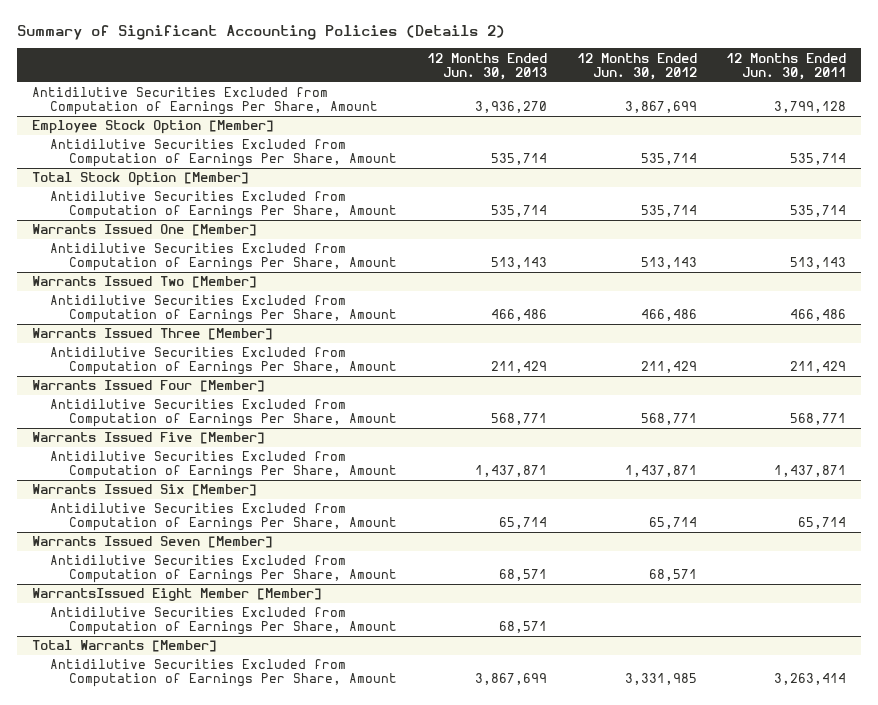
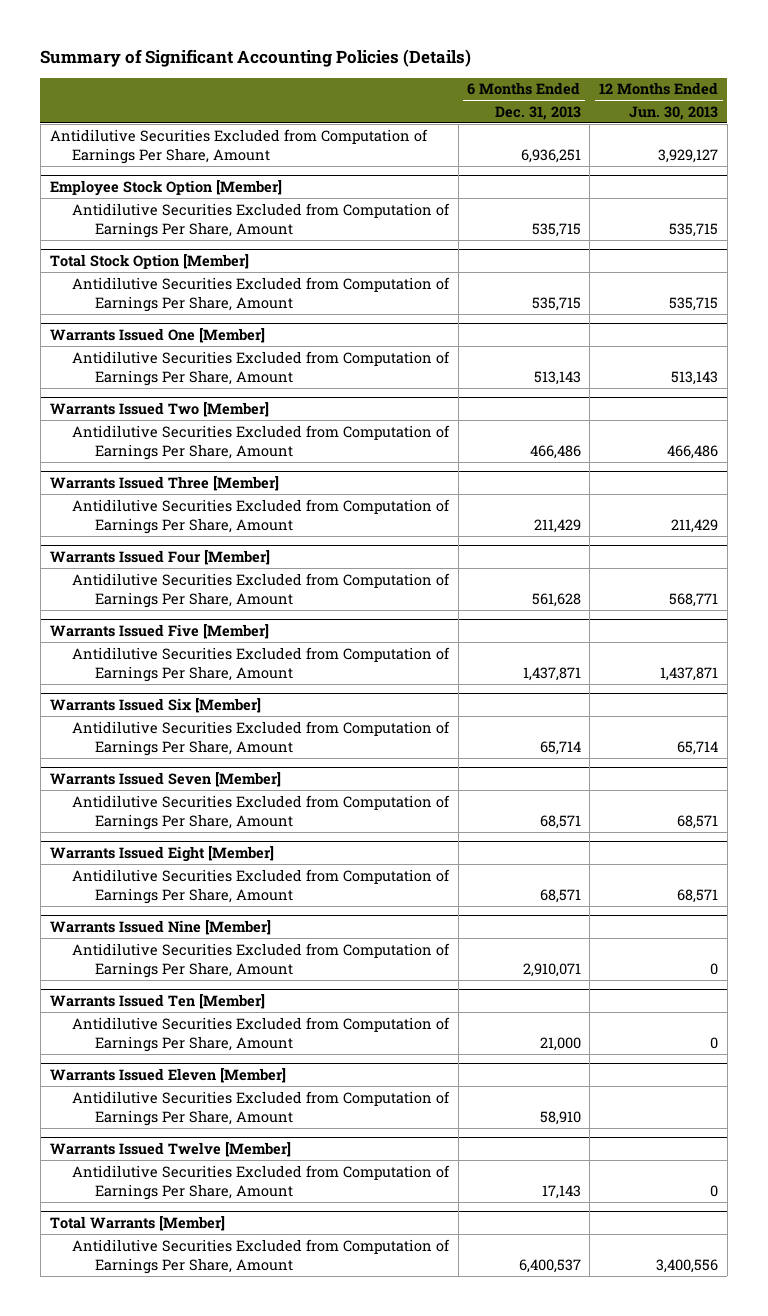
- Summary of Significant Accounting Policies (Details 2)
+ Summary of Significant Accounting Policies (Details)
- | 12 Months Ended Jun. 30, 2013 | 12 Months Ended Jun. 30, 2012 | 12 Months Ended Jun. 30, 2011
+ | 6 Months Ended Dec. 31, 2013 | 12 Months Ended Jun. 30, 2013
- Antidilutive Securities Excluded from Computation of Earnings Per Share, Amount | 3,936,270 | 3,867,699 | 3,799,128
+ Antidilutive Securities Excluded from Computation of Earnings Per Share, Amount | 6,936,251 | 3,929,127
@ Employee Stock Option [Member]
- Antidilutive Securities Excluded from Computation of Earnings Per Share, Amount | 535,714 | 535,714 | 535,714
+ Antidilutive Securities Excluded from Computation of Earnings Per Share, Amount | 535,715 | 535,715
@ Total Stock Option [Member]
- Antidilutive Securities Excluded from Computation of Earnings Per Share, Amount | 535,714 | 535,714 | 535,714
+ Antidilutive Securities Excluded from Computation of Earnings Per Share, Amount | 535,715 | 535,715
- WarrantsIssued Eight Member [Member]
+ Warrants Issued Eight [Member]
+ Warrants Issued Nine [Member]
+ Antidilutive Securities Excluded from Computation of Earnings Per Share, Amount | 2,910,071 | 0
+ Warrants Issued Ten [Member]
+ Antidilutive Securities Excluded from Computation of Earnings Per Share, Amount | 21,000 | 0
+ Warrants Issued Eleven [Member]
+ Antidilutive Securities Excluded from Computation of Earnings Per Share, Amount | 58,910 |
+ Warrants Issued Twelve [Member]
+ Antidilutive Securities Excluded from Computation of Earnings Per Share, Amount | 17,143 | 0
@ Total Warrants [Member]
- Antidilutive Securities Excluded from Computation of Earnings Per Share, Amount | 3,867,699 | 3,331,985 | 3,263,414
+ Antidilutive Securities Excluded from Computation of Earnings Per Share, Amount | 6,400,537 | 3,400,556

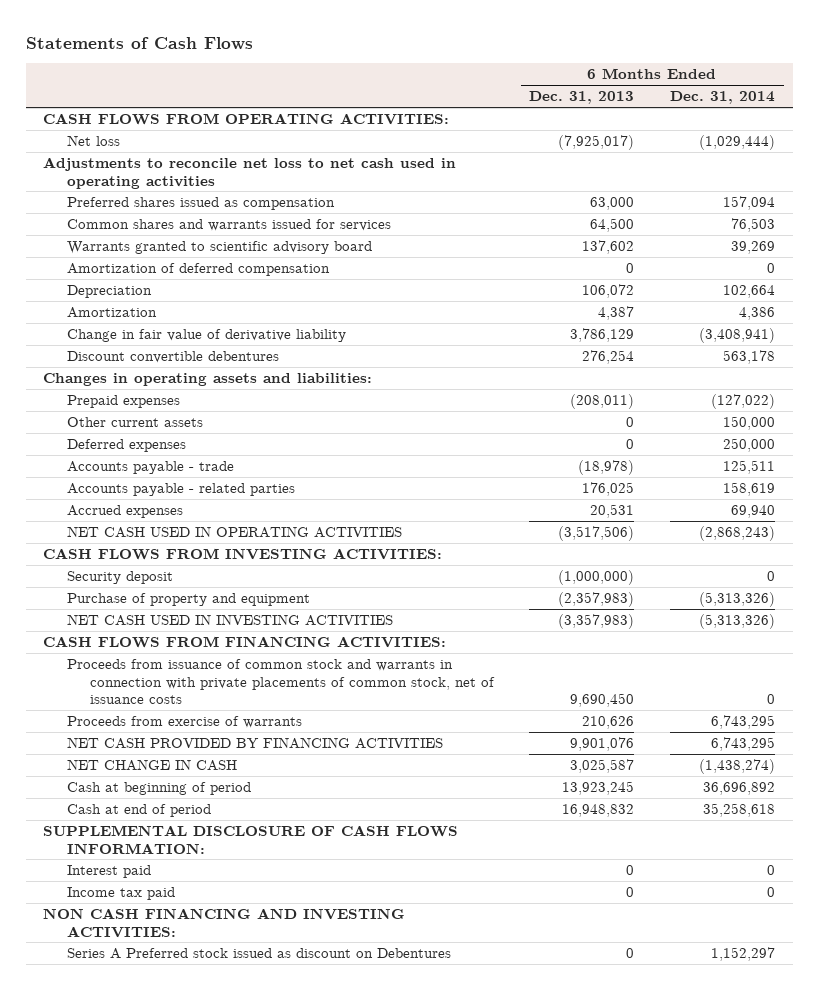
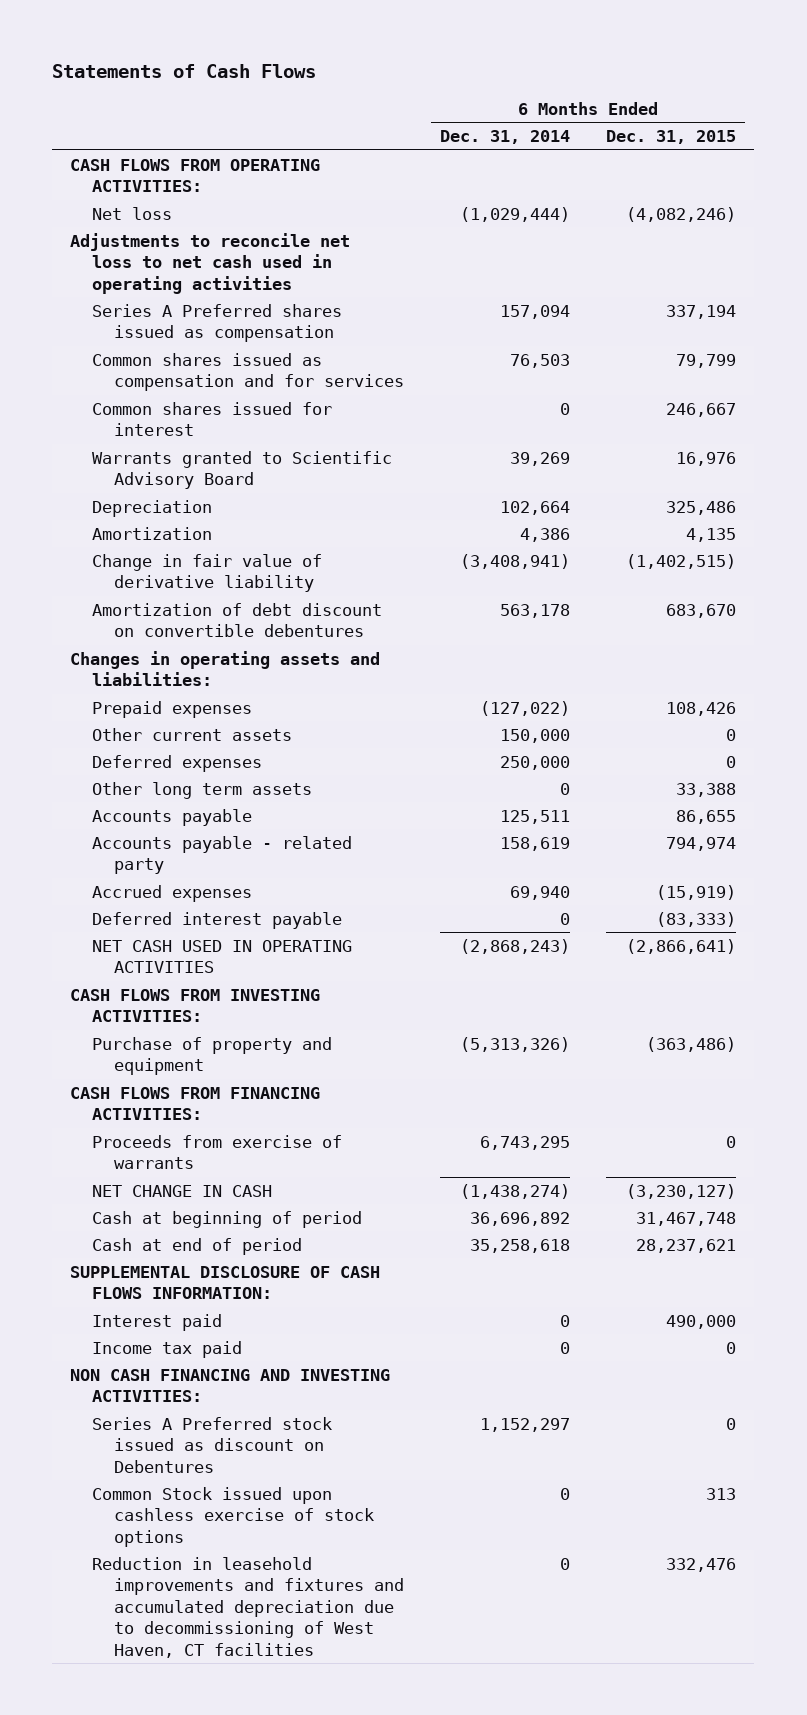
- | 6 Months Ended Dec. 31, 2013 | 6 Months Ended Dec. 31, 2014
+ | 6 Months Ended Dec. 31, 2014 | 6 Months Ended Dec. 31, 2015
- Preferred shares issued as compensation | 63,000 | 157,094
- Common shares and warrants issued for services | 64,500 | 76,503
- Warrants granted to scientific advisory board | 137,602 | 39,269
- Amortization of deferred compensation | 0 | 0
+ Series A Preferred shares issued as compensation | 157,094 | 337,194
+ Common shares issued as compensation and for services | 76,503 | 79,799
+ Common shares issued for interest | 0 | 246,667
+ Warrants granted to Scientific Advisory Board | 39,269 | 16,976
- Discount convertible debentures | 276,254 | 563,178
+ Amortization of debt discount on convertible debentures | 563,178 | 683,670
- Accounts payable - trade | (18,978) | 125,511
- Accounts payable - related parties | 176,025 | 158,619
+ Other long term assets | 0 | 33,388
+ Accounts payable | 125,511 | 86,655
+ Accounts payable - related party | 158,619 | 794,974
+ Deferred interest payable | 0 | (83,333)
- Security deposit | (1,000,000) | 0
- NET CASH USED IN INVESTING ACTIVITIES | (3,357,983) | (5,313,326)
- Proceeds from issuance of common stock and warrants in connection with private placements of common stock, net of issuance costs | 9,690,450 | 0
- NET CASH PROVIDED BY FINANCING ACTIVITIES | 9,901,076 | 6,743,295
+ Common Stock issued upon cashless exercise of stock options | 0 | 313
+ Reduction in leasehold improvements and fixtures and accumulated depreciation due to decommissioning of West Haven, CT facilities | 0 | 332,476

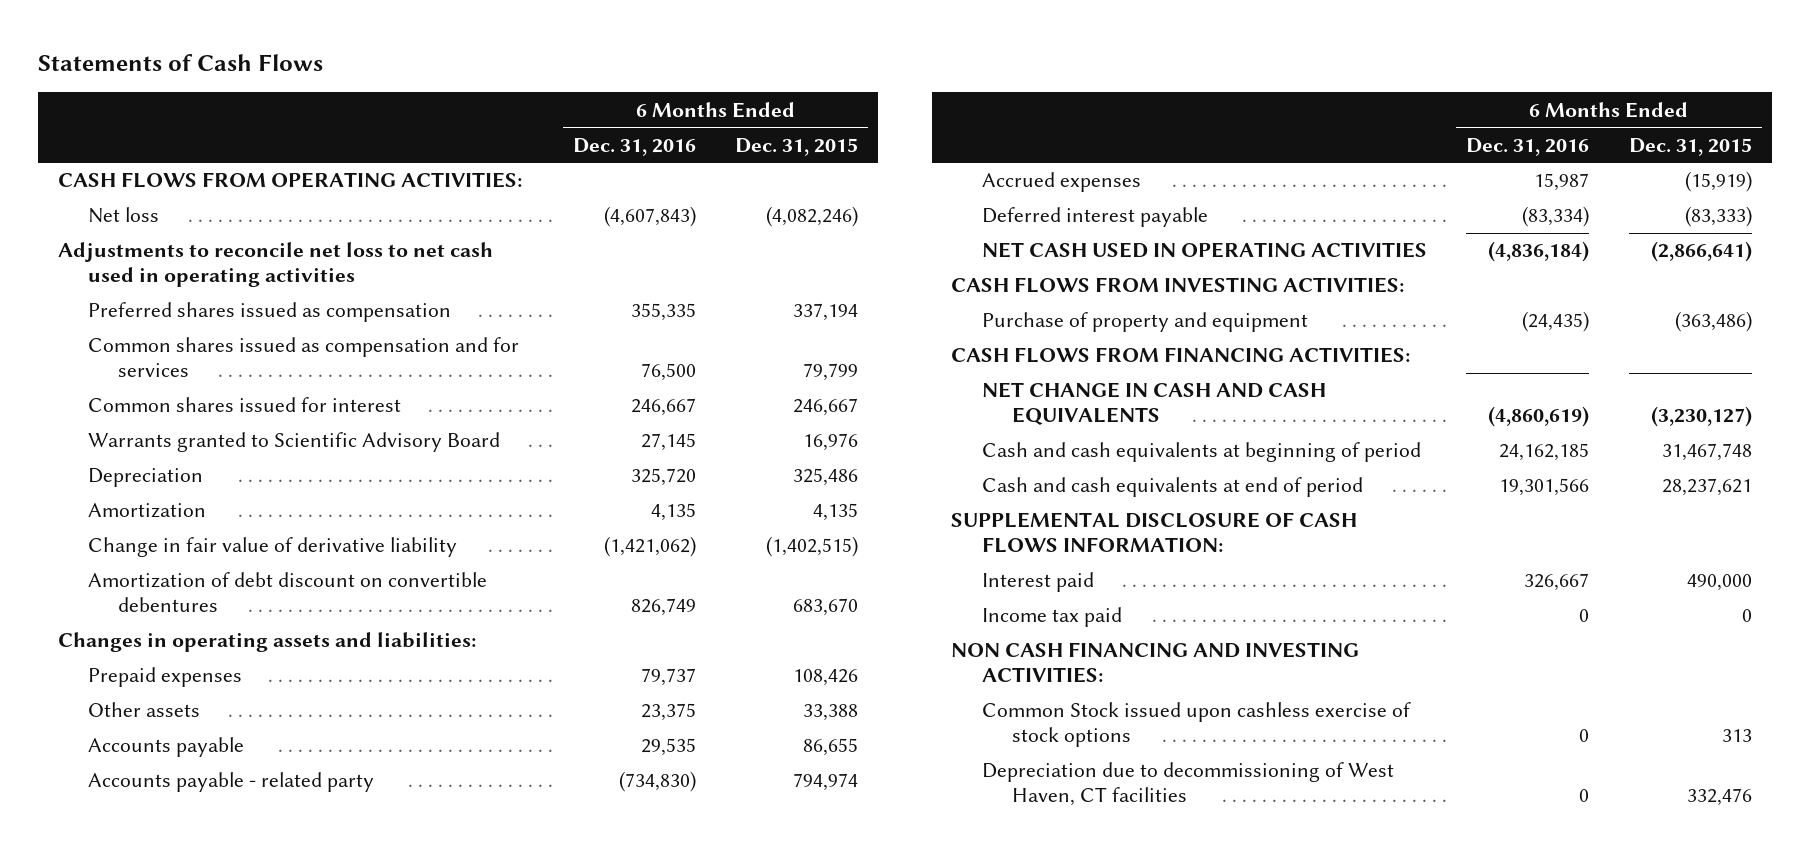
- | 6 Months Ended Dec. 31, 2014 | 6 Months Ended Dec. 31, 2015
+ | 6 Months Ended Dec. 31, 2016 | 6 Months Ended Dec. 31, 2015
- Series A Preferred shares issued as compensation | 157,094 | 337,194
+ Preferred shares issued as compensation | 355,335 | 337,194
- Other current assets | 150,000 | 0
- Deferred expenses | 250,000 | 0
- Other long term assets | 0 | 33,388
+ Other assets | 23,375 | 33,388
- Proceeds from exercise of warrants | 6,743,295 | 0
- NET CHANGE IN CASH | (1,438,274) | (3,230,127)
- Cash at beginning of period | 36,696,892 | 31,467,748
- Cash at end of period | 35,258,618 | 28,237,621
+ NET CHANGE IN CASH AND CASH EQUIVALENTS | (4,860,619) | (3,230,127)
+ Cash and cash equivalents at beginning of period | 24,162,185 | 31,467,748
+ Cash and cash equivalents at end of period | 19,301,566 | 28,237,621
- Series A Preferred stock issued as discount on Debentures | 1,152,297 | 0
- Reduction in leasehold improvements and fixtures and accumulated depreciation due to decommissioning of West Haven, CT facilities | 0 | 332,476
+ Depreciation due to decommissioning of West Haven, CT facilities | 0 | 332,476

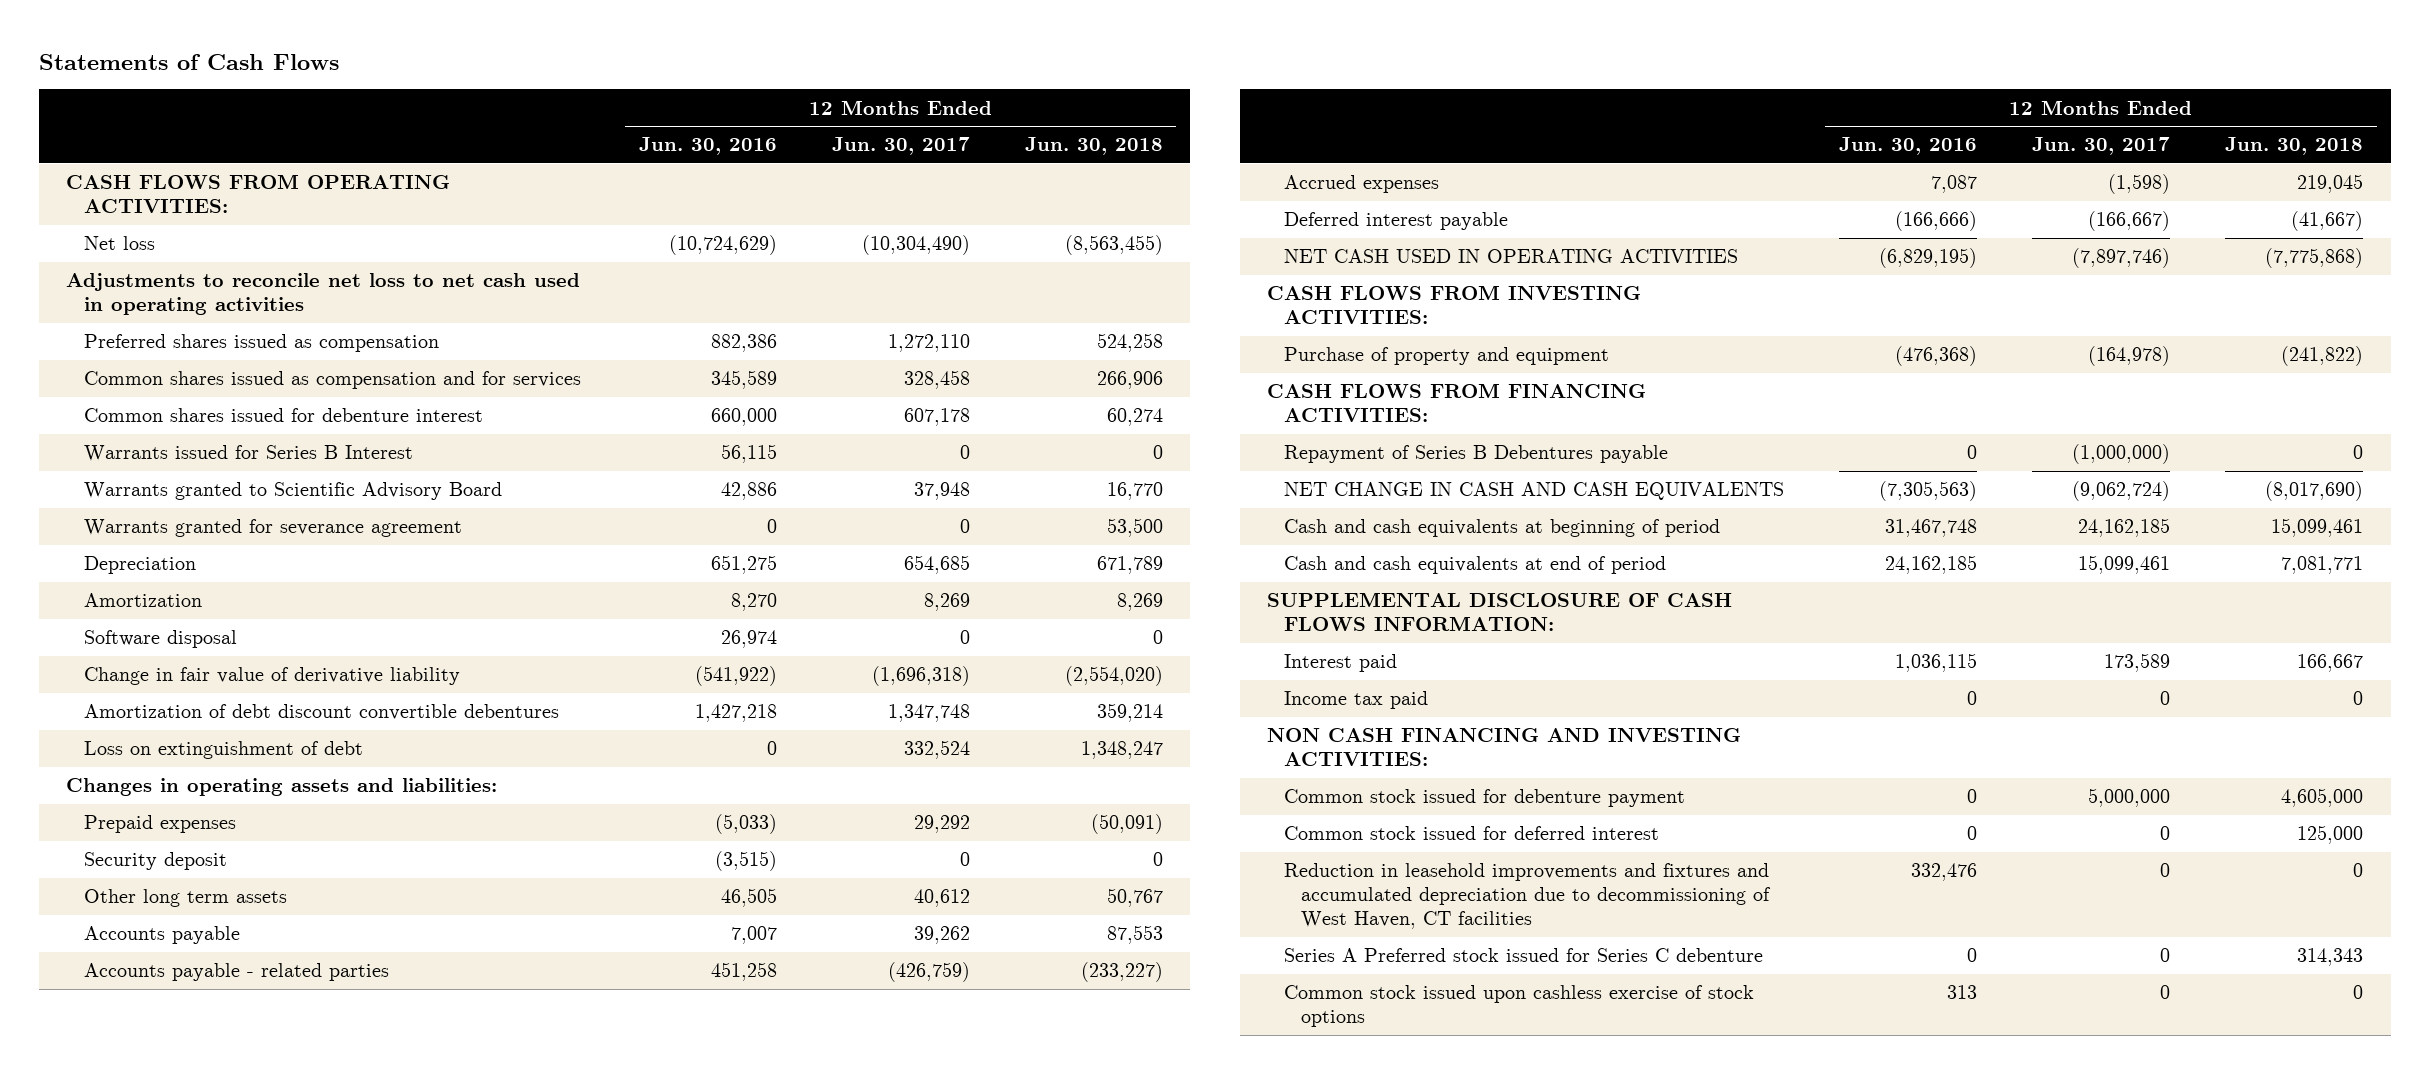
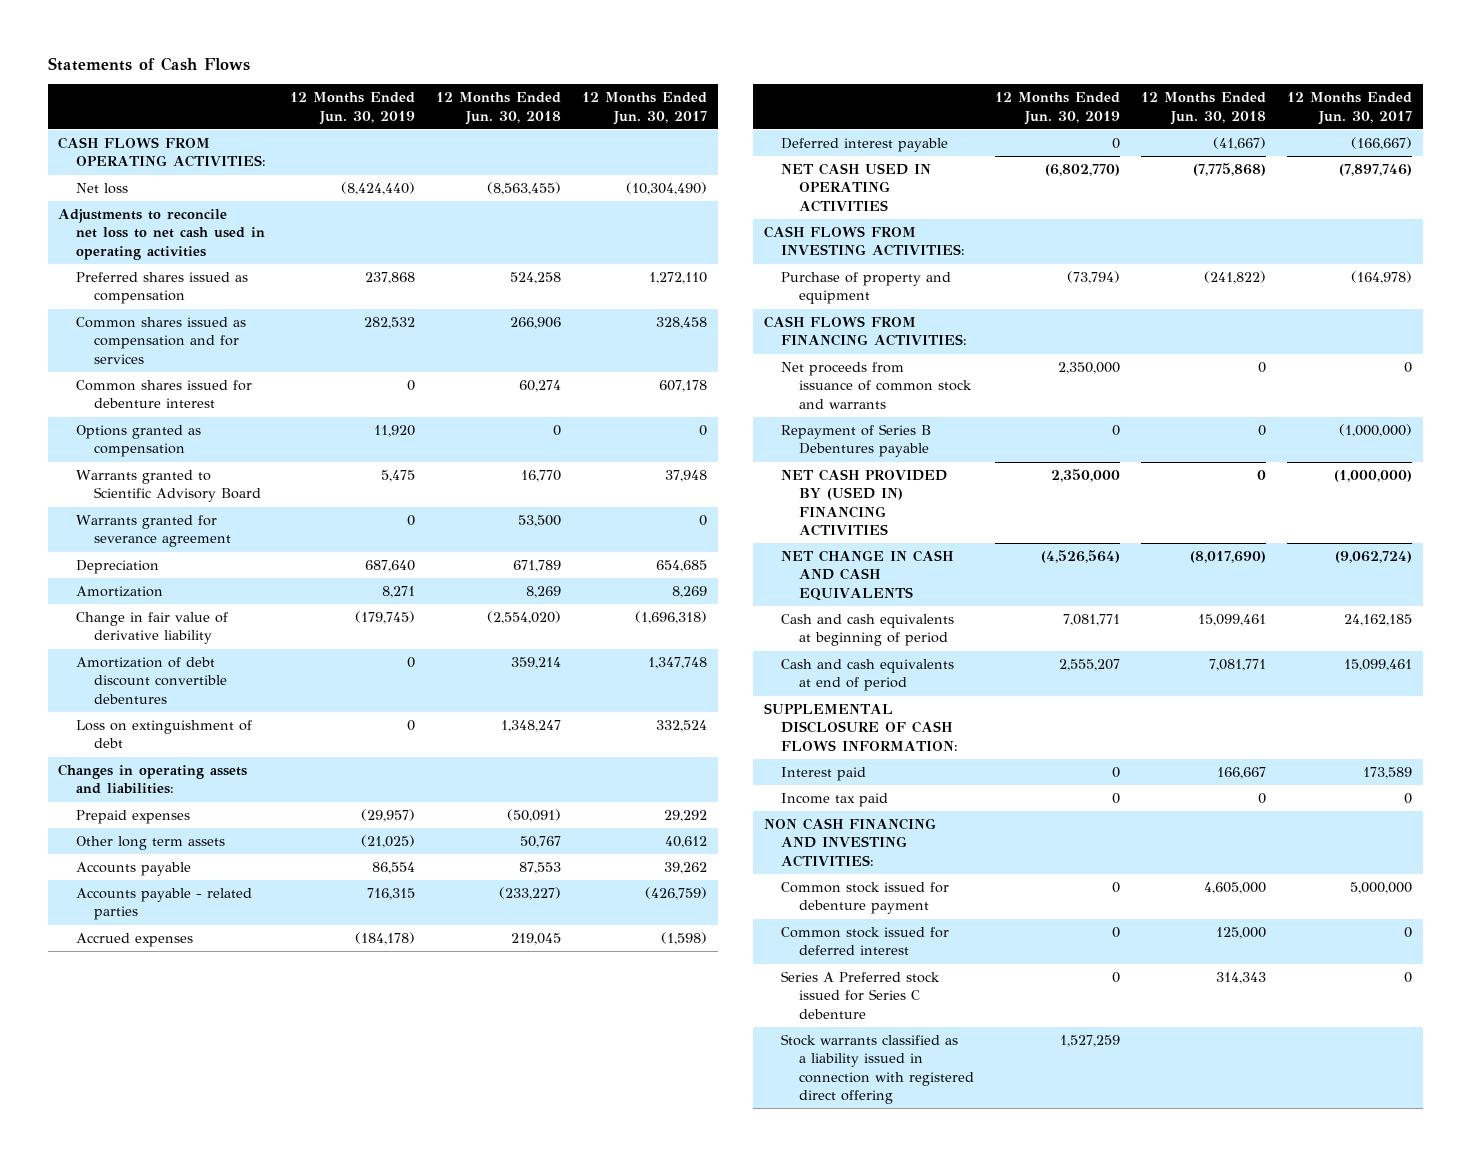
- | 12 Months Ended Jun. 30, 2016 | 12 Months Ended Jun. 30, 2017 | 12 Months Ended Jun. 30, 2018
+ | 12 Months Ended Jun. 30, 2019 | 12 Months Ended Jun. 30, 2018 | 12 Months Ended Jun. 30, 2017
- Warrants issued for Series B Interest | 56,115 | 0 | 0
+ Options granted as compensation | 11,920 | 0 | 0
- Software disposal | 26,974 | 0 | 0
- Security deposit | (3,515) | 0 | 0
+ Net proceeds from issuance of common stock and warrants | 2,350,000 | 0 | 0
+ NET CASH PROVIDED BY (USED IN) FINANCING ACTIVITIES | 2,350,000 | 0 | (1,000,000)
- Reduction in leasehold improvements and fixtures and accumulated depreciation due to decommissioning of West Haven, CT facilities | 332,476 | 0 | 0
- Common stock issued upon cashless exercise of stock options | 313 | 0 | 0
+ Stock warrants classified as a liability issued in connection with registered direct offering | 1,527,259 | |

